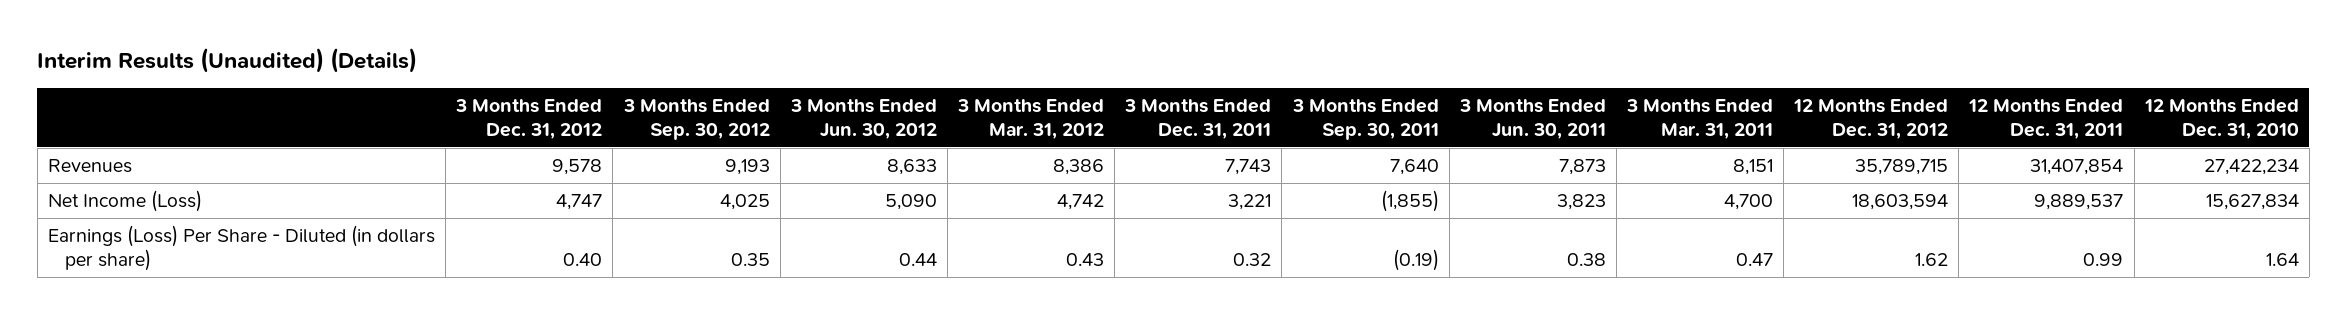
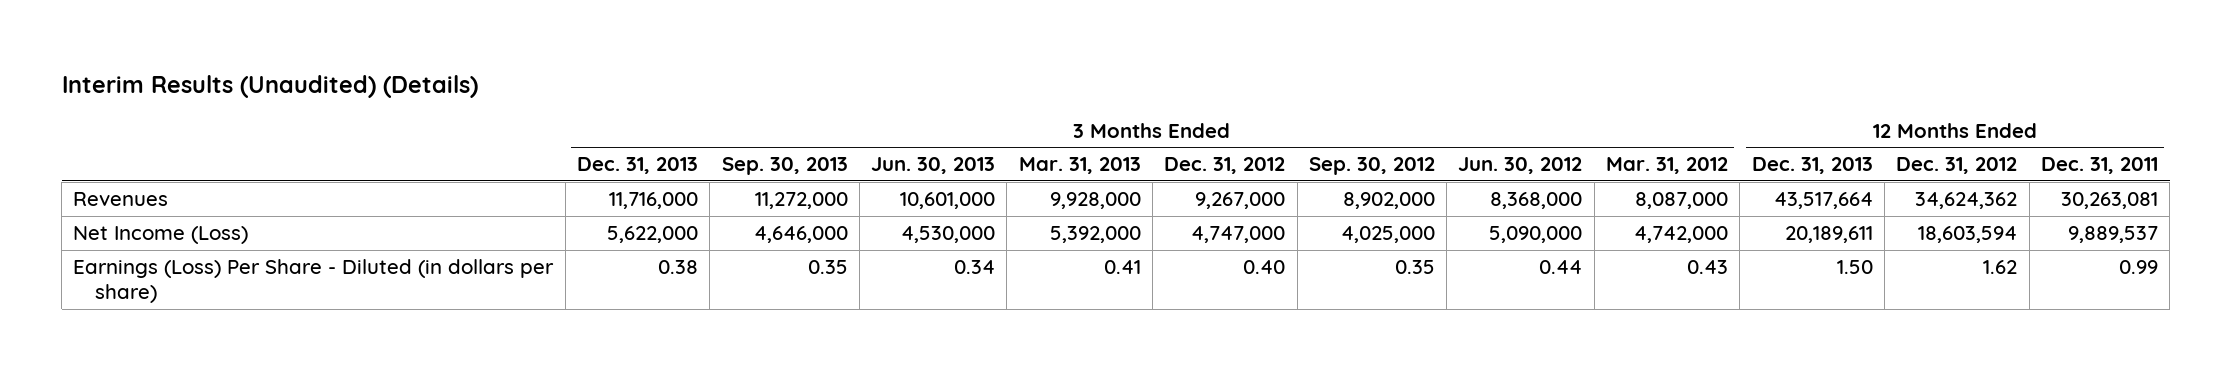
- | 3 Months Ended Dec. 31, 2012 | 3 Months Ended Sep. 30, 2012 | 3 Months Ended Jun. 30, 2012 | 3 Months Ended Mar. 31, 2012 | 3 Months Ended Dec. 31, 2011 | 3 Months Ended Sep. 30, 2011 | 3 Months Ended Jun. 30, 2011 | 3 Months Ended Mar. 31, 2011 | 12 Months Ended Dec. 31, 2012 | 12 Months Ended Dec. 31, 2011 | 12 Months Ended Dec. 31, 2010
+ | 3 Months Ended Dec. 31, 2013 | 3 Months Ended Sep. 30, 2013 | 3 Months Ended Jun. 30, 2013 | 3 Months Ended Mar. 31, 2013 | 3 Months Ended Dec. 31, 2012 | 3 Months Ended Sep. 30, 2012 | 3 Months Ended Jun. 30, 2012 | 3 Months Ended Mar. 31, 2012 | 12 Months Ended Dec. 31, 2013 | 12 Months Ended Dec. 31, 2012 | 12 Months Ended Dec. 31, 2011
- Revenues | 9,578 | 9,193 | 8,633 | 8,386 | 7,743 | 7,640 | 7,873 | 8,151 | 35,789,715 | 31,407,854 | 27,422,234
- Net Income (Loss) | 4,747 | 4,025 | 5,090 | 4,742 | 3,221 | (1,855) | 3,823 | 4,700 | 18,603,594 | 9,889,537 | 15,627,834
+ Revenues | 11,716,000 | 11,272,000 | 10,601,000 | 9,928,000 | 9,267,000 | 8,902,000 | 8,368,000 | 8,087,000 | 43,517,664 | 34,624,362 | 30,263,081
+ Net Income (Loss) | 5,622,000 | 4,646,000 | 4,530,000 | 5,392,000 | 4,747,000 | 4,025,000 | 5,090,000 | 4,742,000 | 20,189,611 | 18,603,594 | 9,889,537

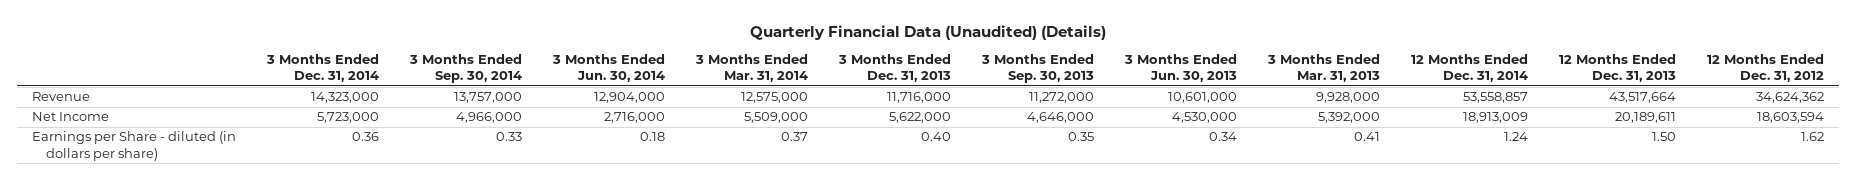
- Interim Results (Unaudited) (Details)
+ Quarterly Financial Data (Unaudited) (Details)
- | 3 Months Ended Dec. 31, 2013 | 3 Months Ended Sep. 30, 2013 | 3 Months Ended Jun. 30, 2013 | 3 Months Ended Mar. 31, 2013 | 3 Months Ended Dec. 31, 2012 | 3 Months Ended Sep. 30, 2012 | 3 Months Ended Jun. 30, 2012 | 3 Months Ended Mar. 31, 2012 | 12 Months Ended Dec. 31, 2013 | 12 Months Ended Dec. 31, 2012 | 12 Months Ended Dec. 31, 2011
+ | 3 Months Ended Dec. 31, 2014 | 3 Months Ended Sep. 30, 2014 | 3 Months Ended Jun. 30, 2014 | 3 Months Ended Mar. 31, 2014 | 3 Months Ended Dec. 31, 2013 | 3 Months Ended Sep. 30, 2013 | 3 Months Ended Jun. 30, 2013 | 3 Months Ended Mar. 31, 2013 | 12 Months Ended Dec. 31, 2014 | 12 Months Ended Dec. 31, 2013 | 12 Months Ended Dec. 31, 2012
- Revenues | 11,716,000 | 11,272,000 | 10,601,000 | 9,928,000 | 9,267,000 | 8,902,000 | 8,368,000 | 8,087,000 | 43,517,664 | 34,624,362 | 30,263,081
- Net Income (Loss) | 5,622,000 | 4,646,000 | 4,530,000 | 5,392,000 | 4,747,000 | 4,025,000 | 5,090,000 | 4,742,000 | 20,189,611 | 18,603,594 | 9,889,537
- Earnings (Loss) Per Share - Diluted (in dollars per share) | 0.38 | 0.35 | 0.34 | 0.41 | 0.40 | 0.35 | 0.44 | 0.43 | 1.50 | 1.62 | 0.99
+ Revenue | 14,323,000 | 13,757,000 | 12,904,000 | 12,575,000 | 11,716,000 | 11,272,000 | 10,601,000 | 9,928,000 | 53,558,857 | 43,517,664 | 34,624,362
+ Net Income | 5,723,000 | 4,966,000 | 2,716,000 | 5,509,000 | 5,622,000 | 4,646,000 | 4,530,000 | 5,392,000 | 18,913,009 | 20,189,611 | 18,603,594
+ Earnings per Share - diluted (in dollars per share) | 0.36 | 0.33 | 0.18 | 0.37 | 0.40 | 0.35 | 0.34 | 0.41 | 1.24 | 1.50 | 1.62

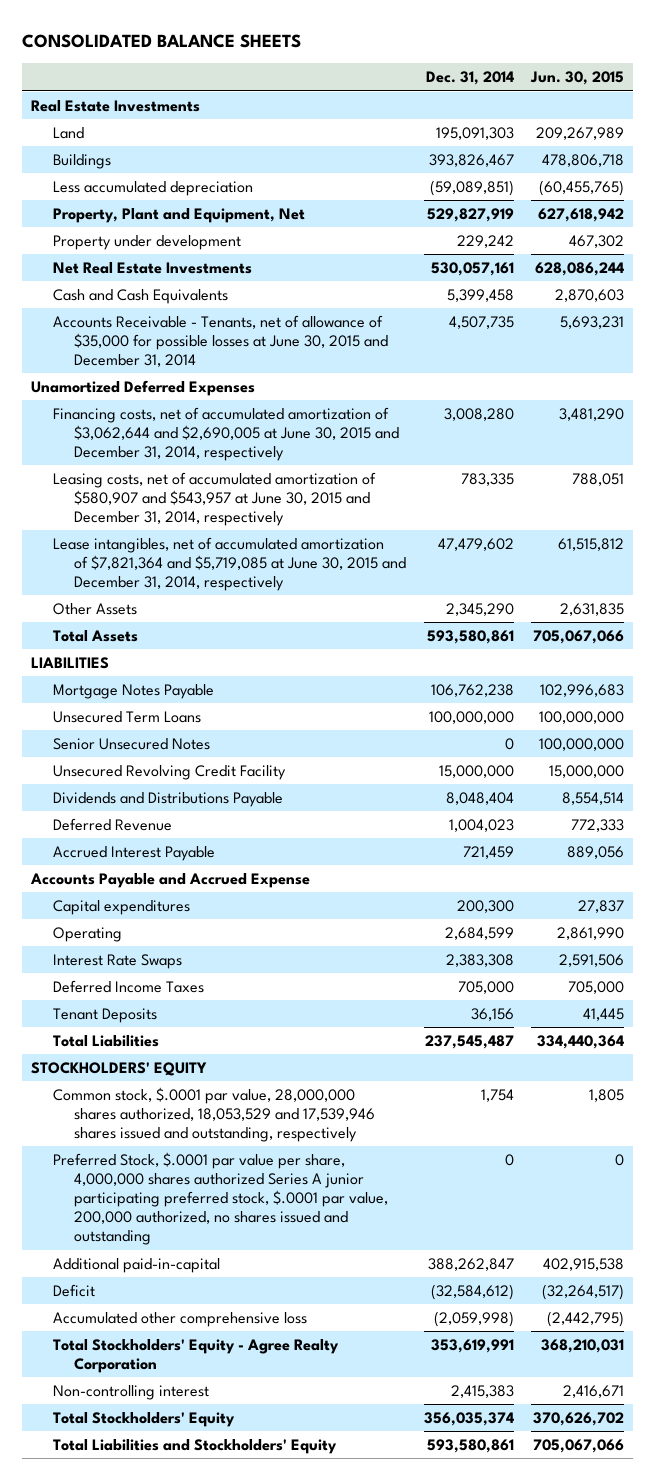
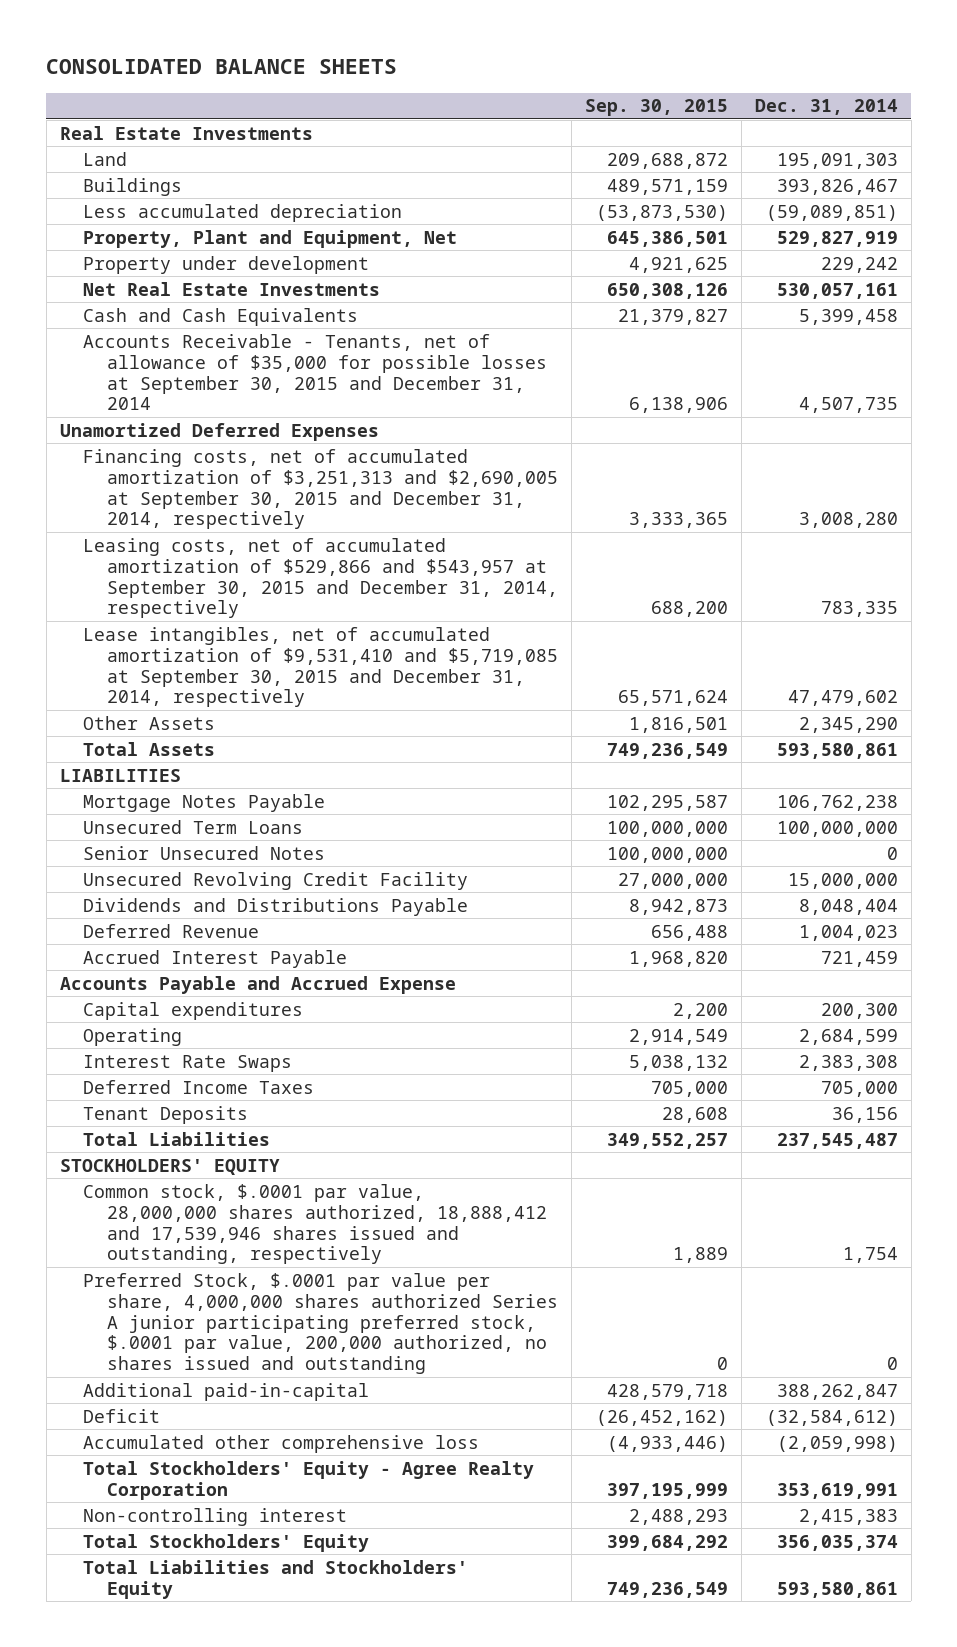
- | Dec. 31, 2014 | Jun. 30, 2015
+ | Sep. 30, 2015 | Dec. 31, 2014
- Accounts Receivable - Tenants, net of allowance of $35,000 for possible losses at June 30, 2015 and December 31, 2014 | 4,507,735 | 5,693,231
+ Accounts Receivable - Tenants, net of allowance of $35,000 for possible losses at September 30, 2015 and December 31, 2014 | 6,138,906 | 4,507,735
- Financing costs, net of accumulated amortization of $3,062,644 and $2,690,005 at June 30, 2015 and December 31, 2014, respectively | 3,008,280 | 3,481,290
- Leasing costs, net of accumulated amortization of $580,907 and $543,957 at June 30, 2015 and December 31, 2014, respectively | 783,335 | 788,051
- Lease intangibles, net of accumulated amortization of $7,821,364 and $5,719,085 at June 30, 2015 and December 31, 2014, respectively | 47,479,602 | 61,515,812
+ Financing costs, net of accumulated amortization of $3,251,313 and $2,690,005 at September 30, 2015 and December 31, 2014, respectively | 3,333,365 | 3,008,280
+ Leasing costs, net of accumulated amortization of $529,866 and $543,957 at September 30, 2015 and December 31, 2014, respectively | 688,200 | 783,335
+ Lease intangibles, net of accumulated amortization of $9,531,410 and $5,719,085 at September 30, 2015 and December 31, 2014, respectively | 65,571,624 | 47,479,602
- Common stock, $.0001 par value, 28,000,000 shares authorized, 18,053,529 and 17,539,946 shares issued and outstanding, respectively | 1,754 | 1,805
+ Common stock, $.0001 par value, 28,000,000 shares authorized, 18,888,412 and 17,539,946 shares issued and outstanding, respectively | 1,889 | 1,754

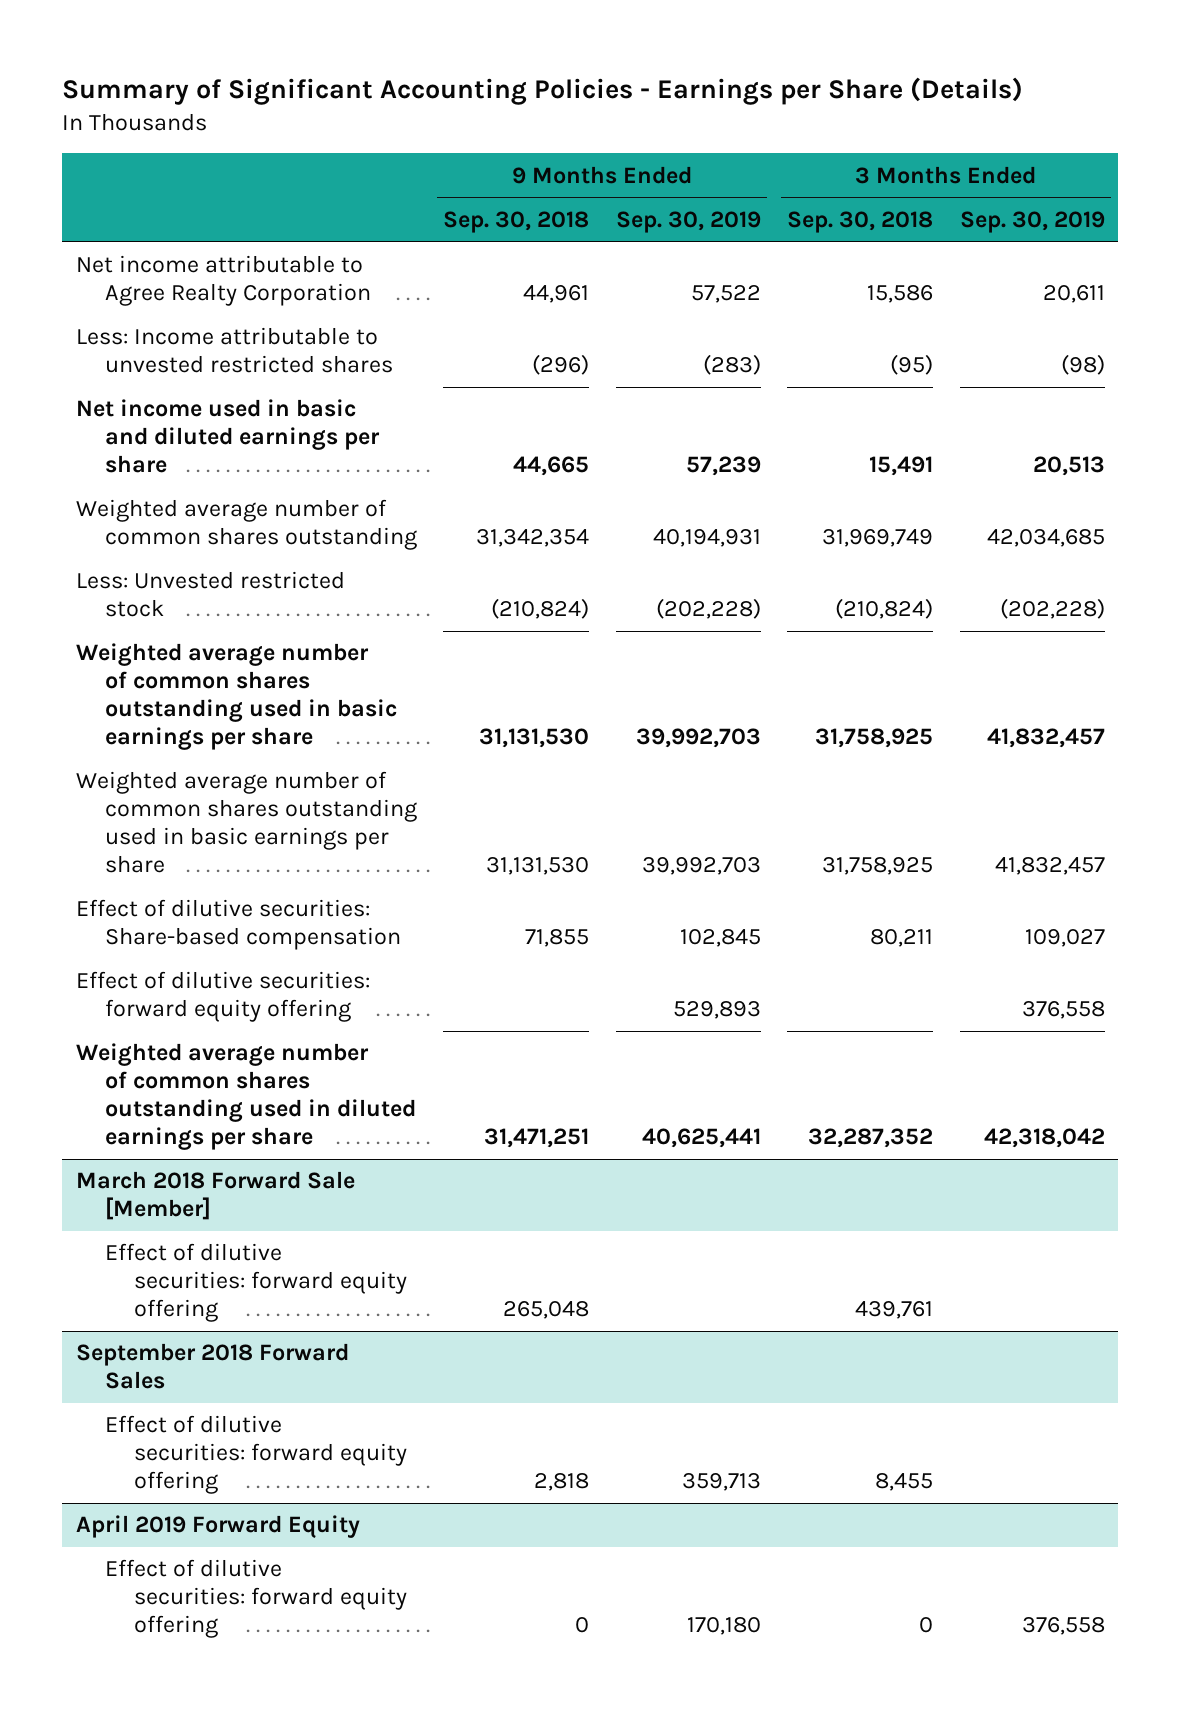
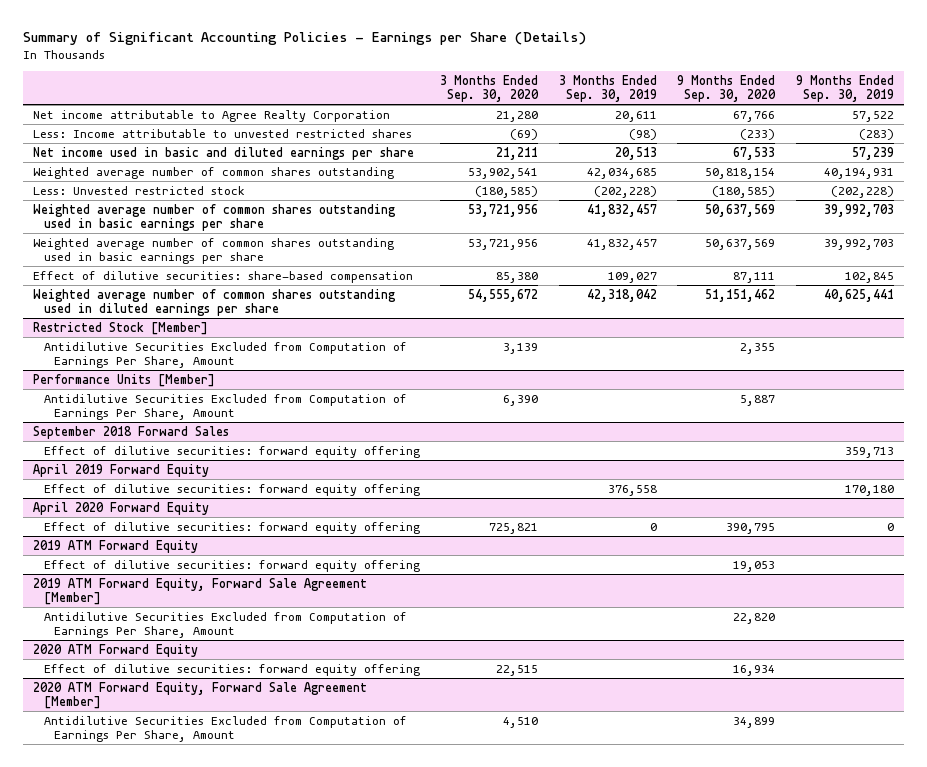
- | 9 Months Ended Sep. 30, 2018 | 9 Months Ended Sep. 30, 2019 | 3 Months Ended Sep. 30, 2018 | 3 Months Ended Sep. 30, 2019
+ | 3 Months Ended Sep. 30, 2020 | 3 Months Ended Sep. 30, 2019 | 9 Months Ended Sep. 30, 2020 | 9 Months Ended Sep. 30, 2019
- Effect of dilutive securities: Share-based compensation | 71,855 | 102,845 | 80,211 | 109,027
- Effect of dilutive securities: forward equity offering | | 529,893 | | 376,558
+ Effect of dilutive securities: share-based compensation | 85,380 | 109,027 | 87,111 | 102,845
- March 2018 Forward Sale [Member]
- Effect of dilutive securities: forward equity offering | 265,048 | | 439,761 |
+ Restricted Stock [Member]
+ Antidilutive Securities Excluded from Computation of Earnings Per Share, Amount | 3,139 | | 2,355 |
+ Performance Units [Member]
+ Antidilutive Securities Excluded from Computation of Earnings Per Share, Amount | 6,390 | | 5,887 |
+ April 2020 Forward Equity
+ Effect of dilutive securities: forward equity offering | 725,821 | 0 | 390,795 | 0
+ 2019 ATM Forward Equity
+ Effect of dilutive securities: forward equity offering | | | 19,053 |
+ 2019 ATM Forward Equity, Forward Sale Agreement [Member]
+ Antidilutive Securities Excluded from Computation of Earnings Per Share, Amount | | | 22,820 |
+ 2020 ATM Forward Equity
+ Effect of dilutive securities: forward equity offering | 22,515 | | 16,934 |
+ 2020 ATM Forward Equity, Forward Sale Agreement [Member]
+ Antidilutive Securities Excluded from Computation of Earnings Per Share, Amount | 4,510 | | 34,899 |

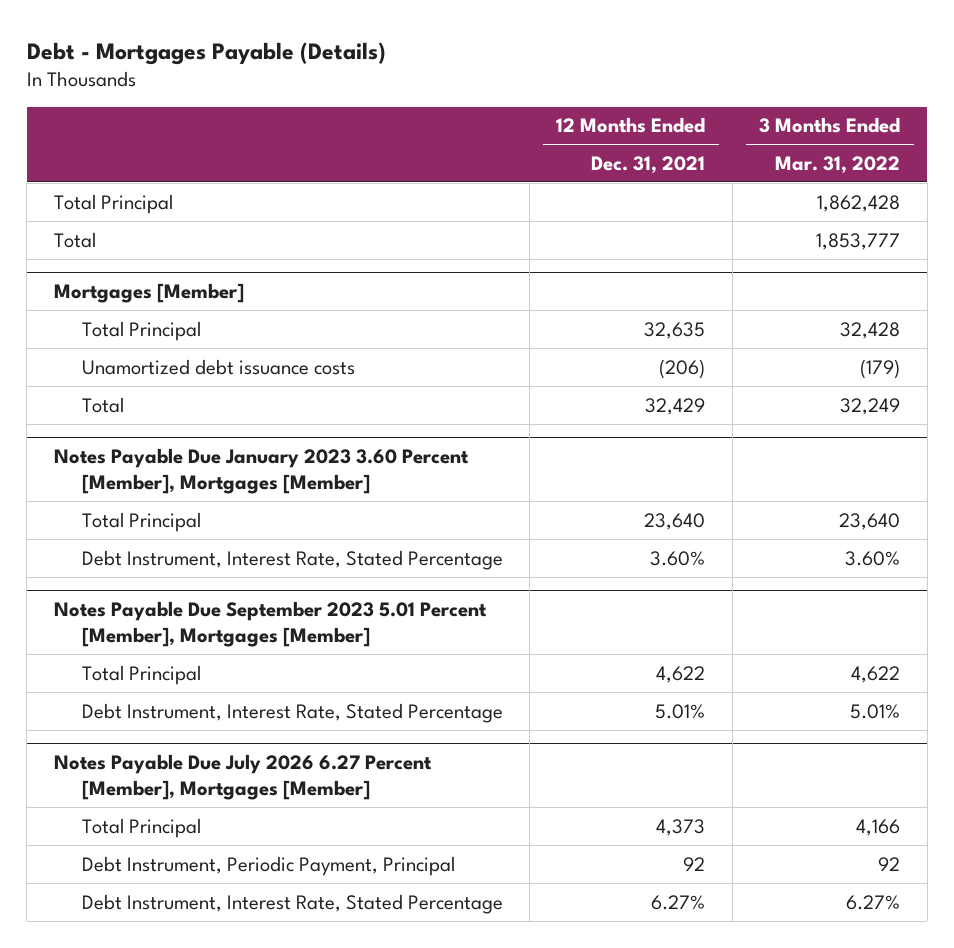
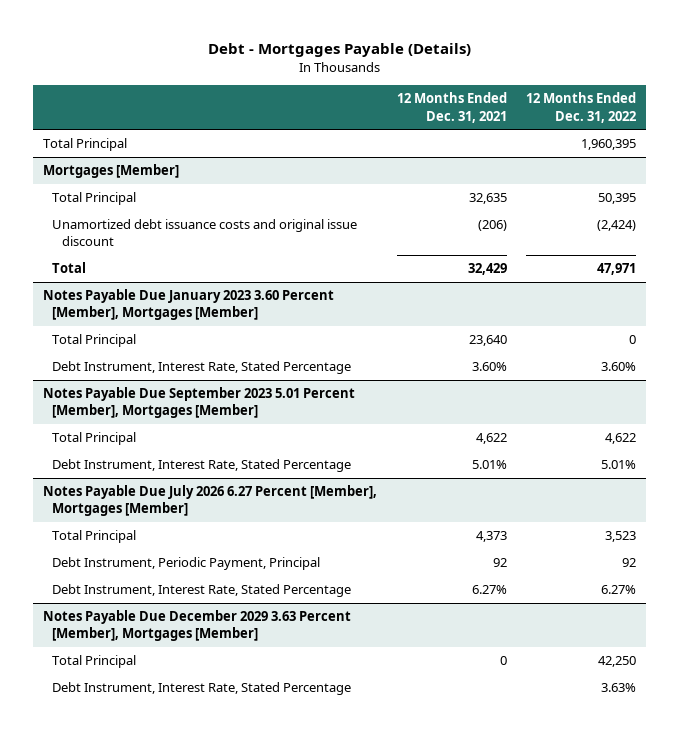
- | 12 Months Ended Dec. 31, 2021 | 3 Months Ended Mar. 31, 2022
+ | 12 Months Ended Dec. 31, 2021 | 12 Months Ended Dec. 31, 2022
- Total | | 1,853,777
@ Mortgages [Member]
- Unamortized debt issuance costs | (206) | (179)
+ Unamortized debt issuance costs and original issue discount | (206) | (2,424)
+ Notes Payable Due December 2029 3.63 Percent [Member], Mortgages [Member]
+ Total Principal | 0 | 42,250
+ Debt Instrument, Interest Rate, Stated Percentage | | 3.63%

